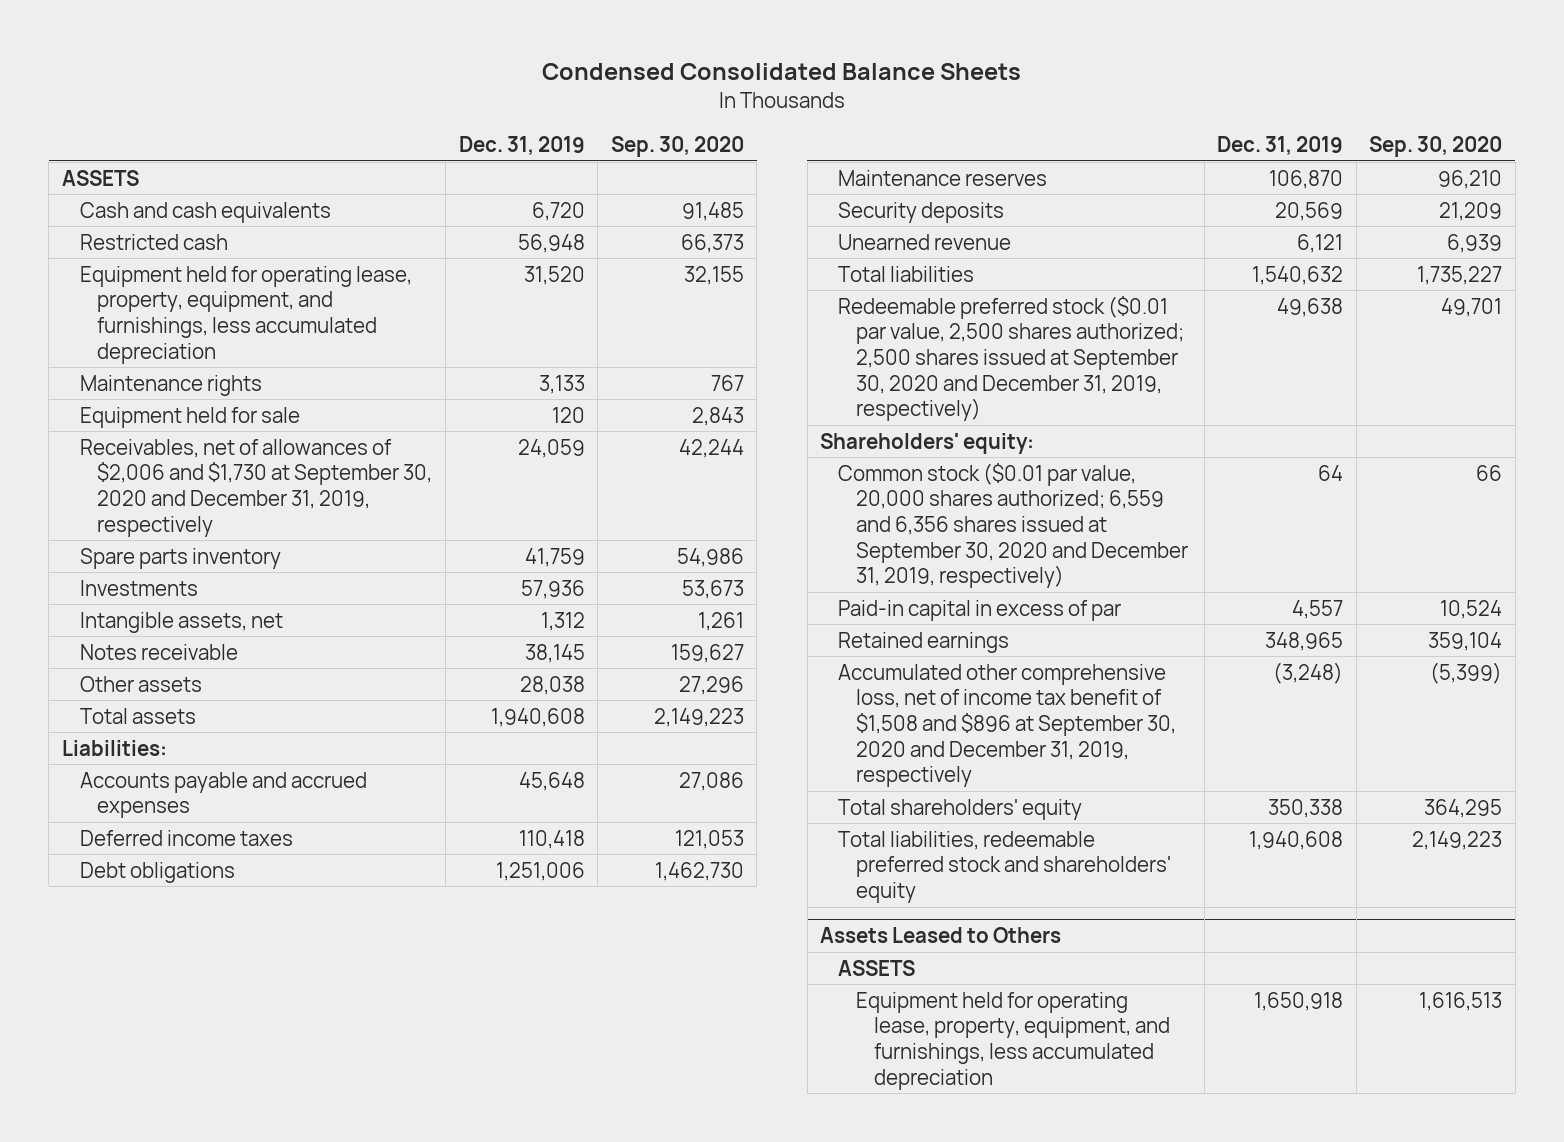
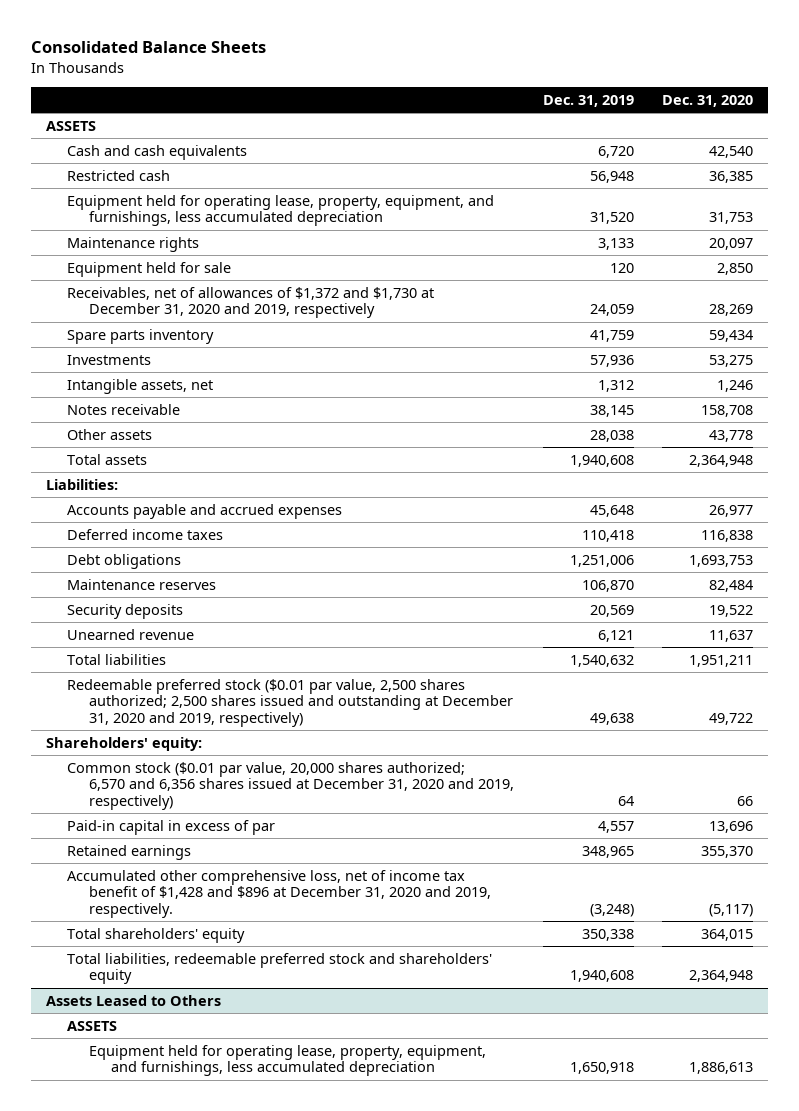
- Condensed Consolidated Balance Sheets
+ Consolidated Balance Sheets
- | Dec. 31, 2019 | Sep. 30, 2020
+ | Dec. 31, 2019 | Dec. 31, 2020
- Receivables, net of allowances of $2,006 and $1,730 at September 30, 2020 and December 31, 2019, respectively | 24,059 | 42,244
+ Receivables, net of allowances of $1,372 and $1,730 at December 31, 2020 and 2019, respectively | 24,059 | 28,269
- Redeemable preferred stock ($0.01 par value, 2,500 shares authorized; 2,500 shares issued at September 30, 2020 and December 31, 2019, respectively) | 49,638 | 49,701
+ Redeemable preferred stock ($0.01 par value, 2,500 shares authorized; 2,500 shares issued and outstanding at December 31, 2020 and 2019, respectively) | 49,638 | 49,722
- Common stock ($0.01 par value, 20,000 shares authorized; 6,559 and 6,356 shares issued at September 30, 2020 and December 31, 2019, respectively) | 64 | 66
+ Common stock ($0.01 par value, 20,000 shares authorized; 6,570 and 6,356 shares issued at December 31, 2020 and 2019, respectively) | 64 | 66
- Accumulated other comprehensive loss, net of income tax benefit of $1,508 and $896 at September 30, 2020 and December 31, 2019, respectively | (3,248) | (5,399)
+ Accumulated other comprehensive loss, net of income tax benefit of $1,428 and $896 at December 31, 2020 and 2019, respectively. | (3,248) | (5,117)

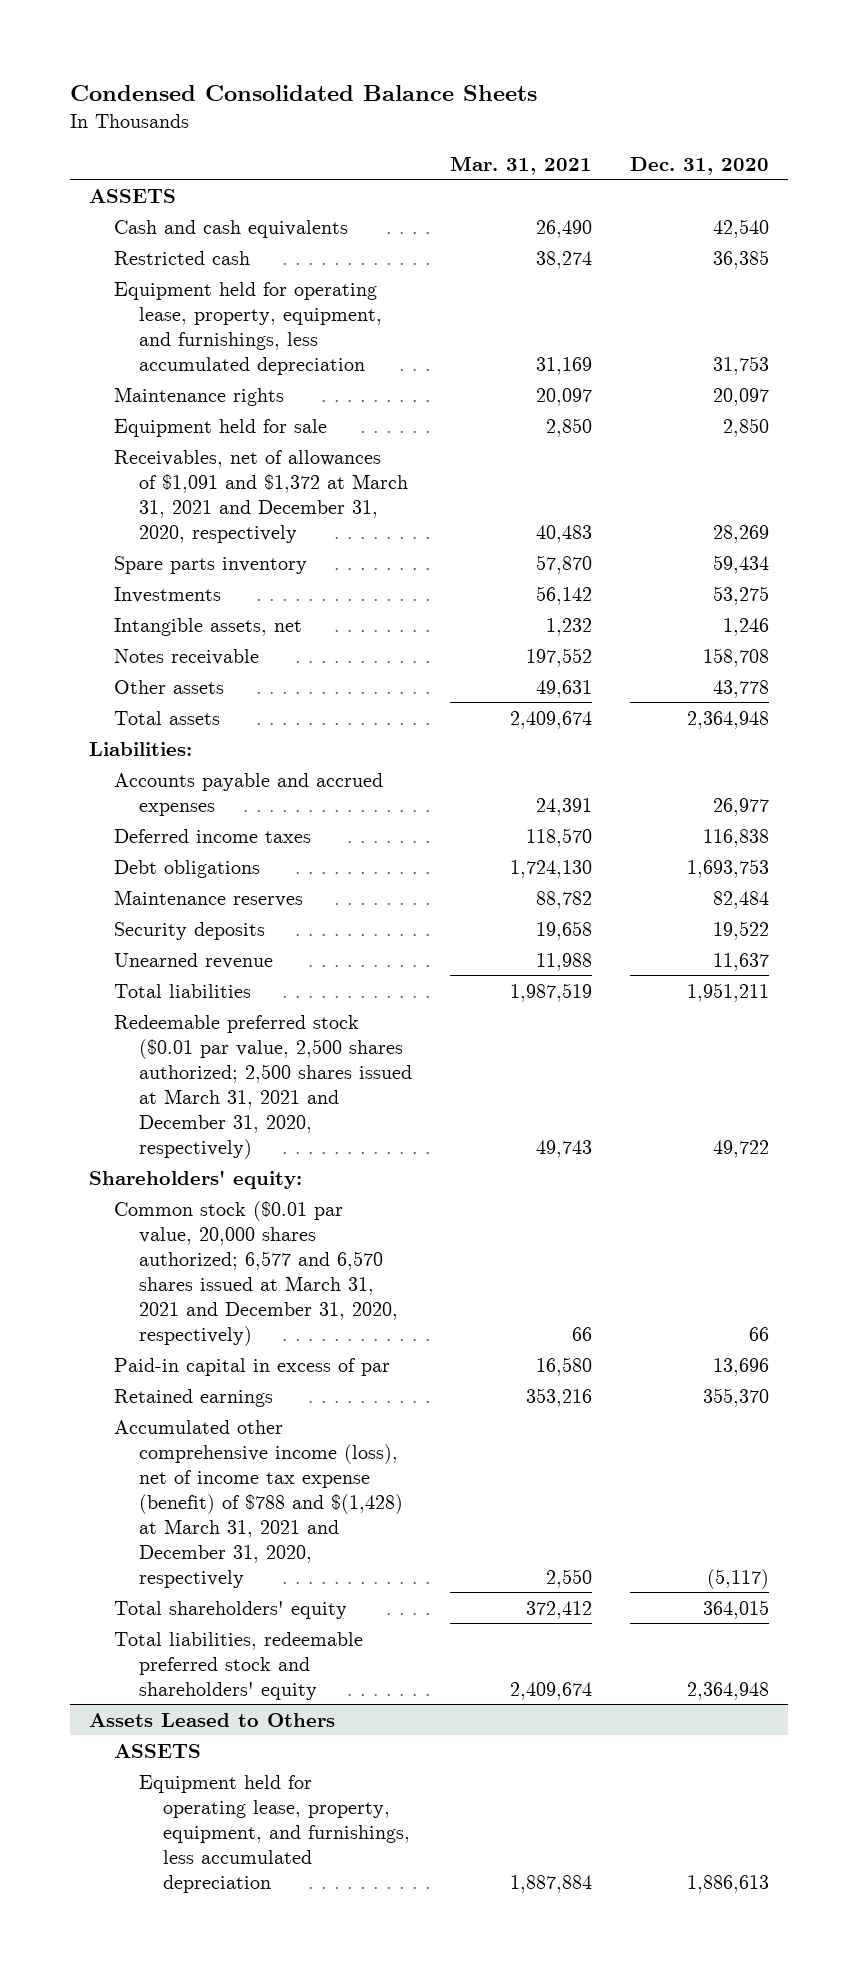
- Consolidated Balance Sheets
+ Condensed Consolidated Balance Sheets
- | Dec. 31, 2019 | Dec. 31, 2020
+ | Mar. 31, 2021 | Dec. 31, 2020
- Receivables, net of allowances of $1,372 and $1,730 at December 31, 2020 and 2019, respectively | 24,059 | 28,269
+ Receivables, net of allowances of $1,091 and $1,372 at March 31, 2021 and December 31, 2020, respectively | 40,483 | 28,269
- Redeemable preferred stock ($0.01 par value, 2,500 shares authorized; 2,500 shares issued and outstanding at December 31, 2020 and 2019, respectively) | 49,638 | 49,722
+ Redeemable preferred stock ($0.01 par value, 2,500 shares authorized; 2,500 shares issued at March 31, 2021 and December 31, 2020, respectively) | 49,743 | 49,722
- Common stock ($0.01 par value, 20,000 shares authorized; 6,570 and 6,356 shares issued at December 31, 2020 and 2019, respectively) | 64 | 66
+ Common stock ($0.01 par value, 20,000 shares authorized; 6,577 and 6,570 shares issued at March 31, 2021 and December 31, 2020, respectively) | 66 | 66
- Accumulated other comprehensive loss, net of income tax benefit of $1,428 and $896 at December 31, 2020 and 2019, respectively. | (3,248) | (5,117)
+ Accumulated other comprehensive income (loss), net of income tax expense (benefit) of $788 and $(1,428) at March 31, 2021 and December 31, 2020, respectively | 2,550 | (5,117)

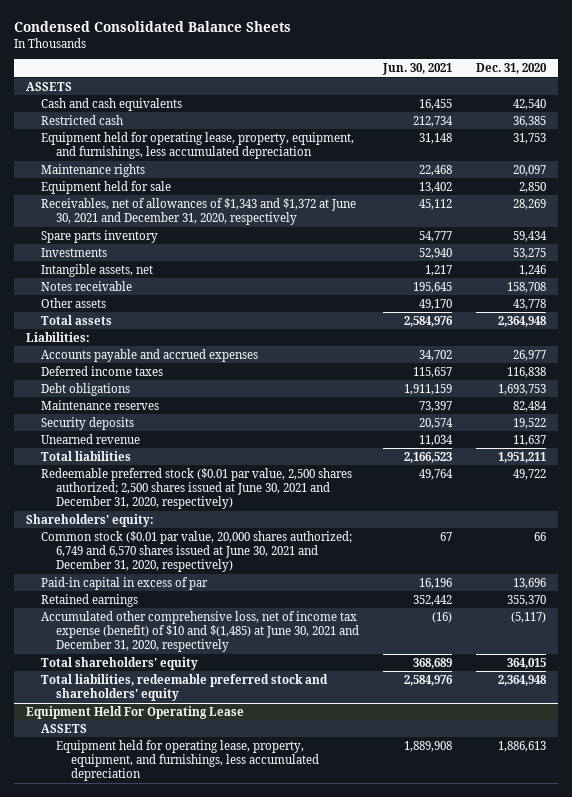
- | Mar. 31, 2021 | Dec. 31, 2020
+ | Jun. 30, 2021 | Dec. 31, 2020
- Receivables, net of allowances of $1,091 and $1,372 at March 31, 2021 and December 31, 2020, respectively | 40,483 | 28,269
+ Receivables, net of allowances of $1,343 and $1,372 at June 30, 2021 and December 31, 2020, respectively | 45,112 | 28,269
- Redeemable preferred stock ($0.01 par value, 2,500 shares authorized; 2,500 shares issued at March 31, 2021 and December 31, 2020, respectively) | 49,743 | 49,722
+ Redeemable preferred stock ($0.01 par value, 2,500 shares authorized; 2,500 shares issued at June 30, 2021 and December 31, 2020, respectively) | 49,764 | 49,722
- Common stock ($0.01 par value, 20,000 shares authorized; 6,577 and 6,570 shares issued at March 31, 2021 and December 31, 2020, respectively) | 66 | 66
+ Common stock ($0.01 par value, 20,000 shares authorized; 6,749 and 6,570 shares issued at June 30, 2021 and December 31, 2020, respectively) | 67 | 66
- Accumulated other comprehensive income (loss), net of income tax expense (benefit) of $788 and $(1,428) at March 31, 2021 and December 31, 2020, respectively | 2,550 | (5,117)
+ Accumulated other comprehensive loss, net of income tax expense (benefit) of $10 and $(1,485) at June 30, 2021 and December 31, 2020, respectively | (16) | (5,117)
- Assets Leased to Others
+ Equipment Held For Operating Lease

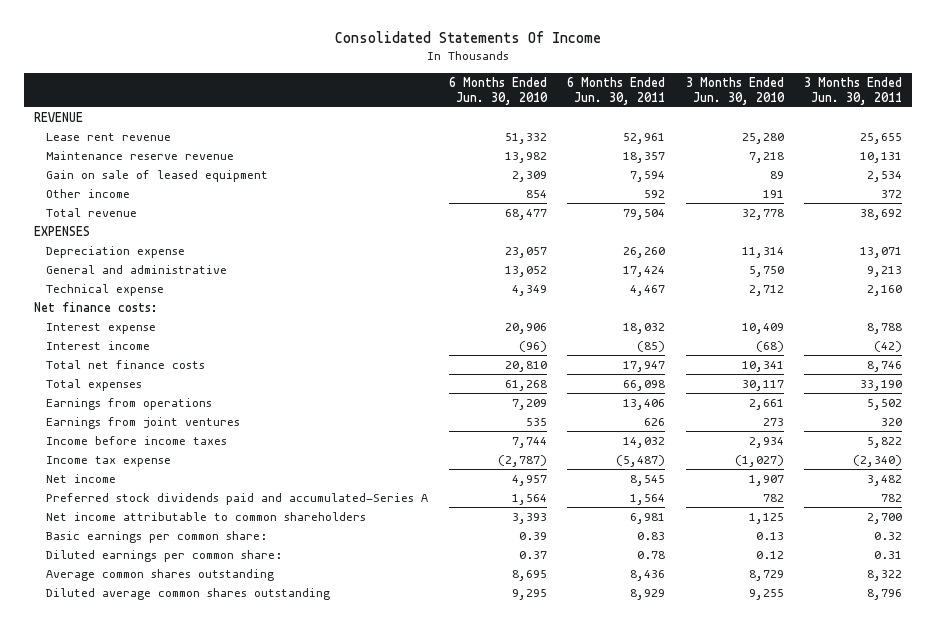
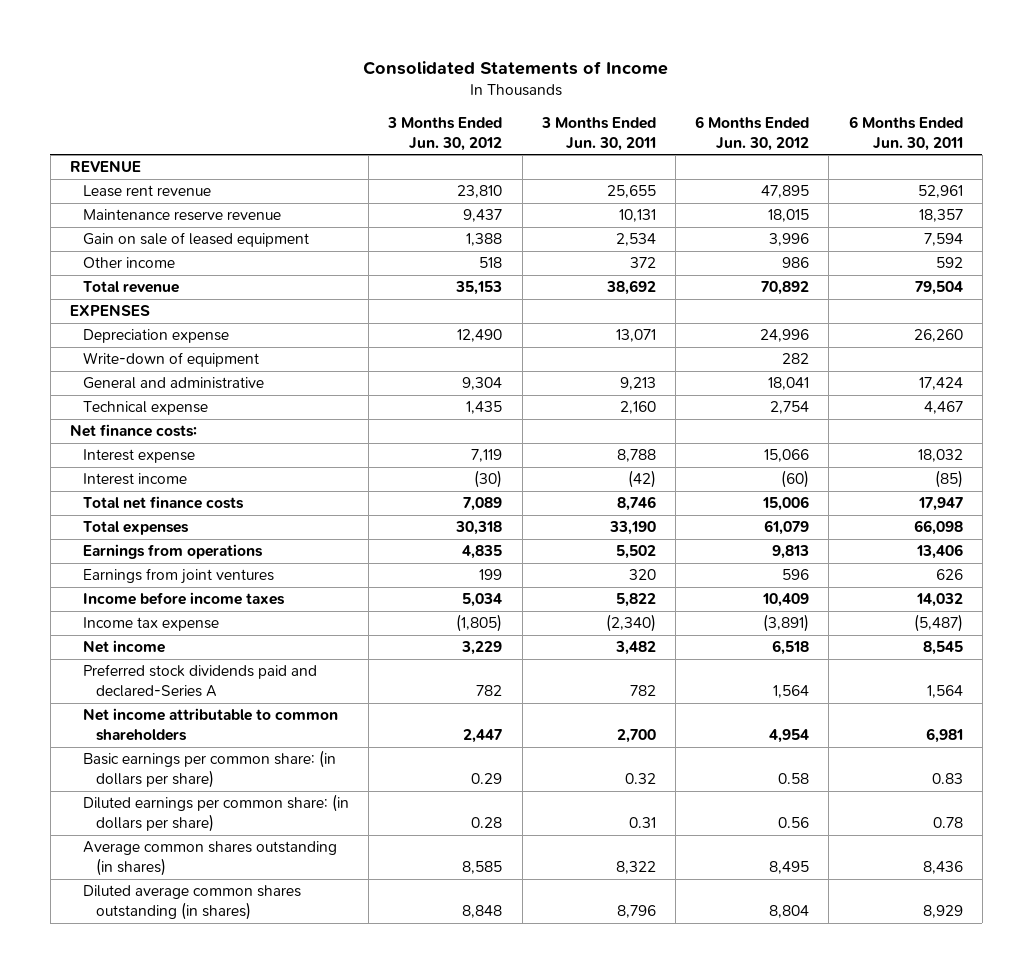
- Consolidated Statements Of Income
+ Consolidated Statements of Income
- | 6 Months Ended Jun. 30, 2010 | 6 Months Ended Jun. 30, 2011 | 3 Months Ended Jun. 30, 2010 | 3 Months Ended Jun. 30, 2011
+ | 3 Months Ended Jun. 30, 2012 | 3 Months Ended Jun. 30, 2011 | 6 Months Ended Jun. 30, 2012 | 6 Months Ended Jun. 30, 2011
+ Write-down of equipment | | | 282 |
- Preferred stock dividends paid and accumulated-Series A | 1,564 | 1,564 | 782 | 782
+ Preferred stock dividends paid and declared-Series A | 782 | 782 | 1,564 | 1,564
- Basic earnings per common share: | 0.39 | 0.83 | 0.13 | 0.32
- Diluted earnings per common share: | 0.37 | 0.78 | 0.12 | 0.31
- Average common shares outstanding | 8,695 | 8,436 | 8,729 | 8,322
- Diluted average common shares outstanding | 9,295 | 8,929 | 9,255 | 8,796
+ Basic earnings per common share: (in dollars per share) | 0.29 | 0.32 | 0.58 | 0.83
+ Diluted earnings per common share: (in dollars per share) | 0.28 | 0.31 | 0.56 | 0.78
+ Average common shares outstanding (in shares) | 8,585 | 8,322 | 8,495 | 8,436
+ Diluted average common shares outstanding (in shares) | 8,848 | 8,796 | 8,804 | 8,929

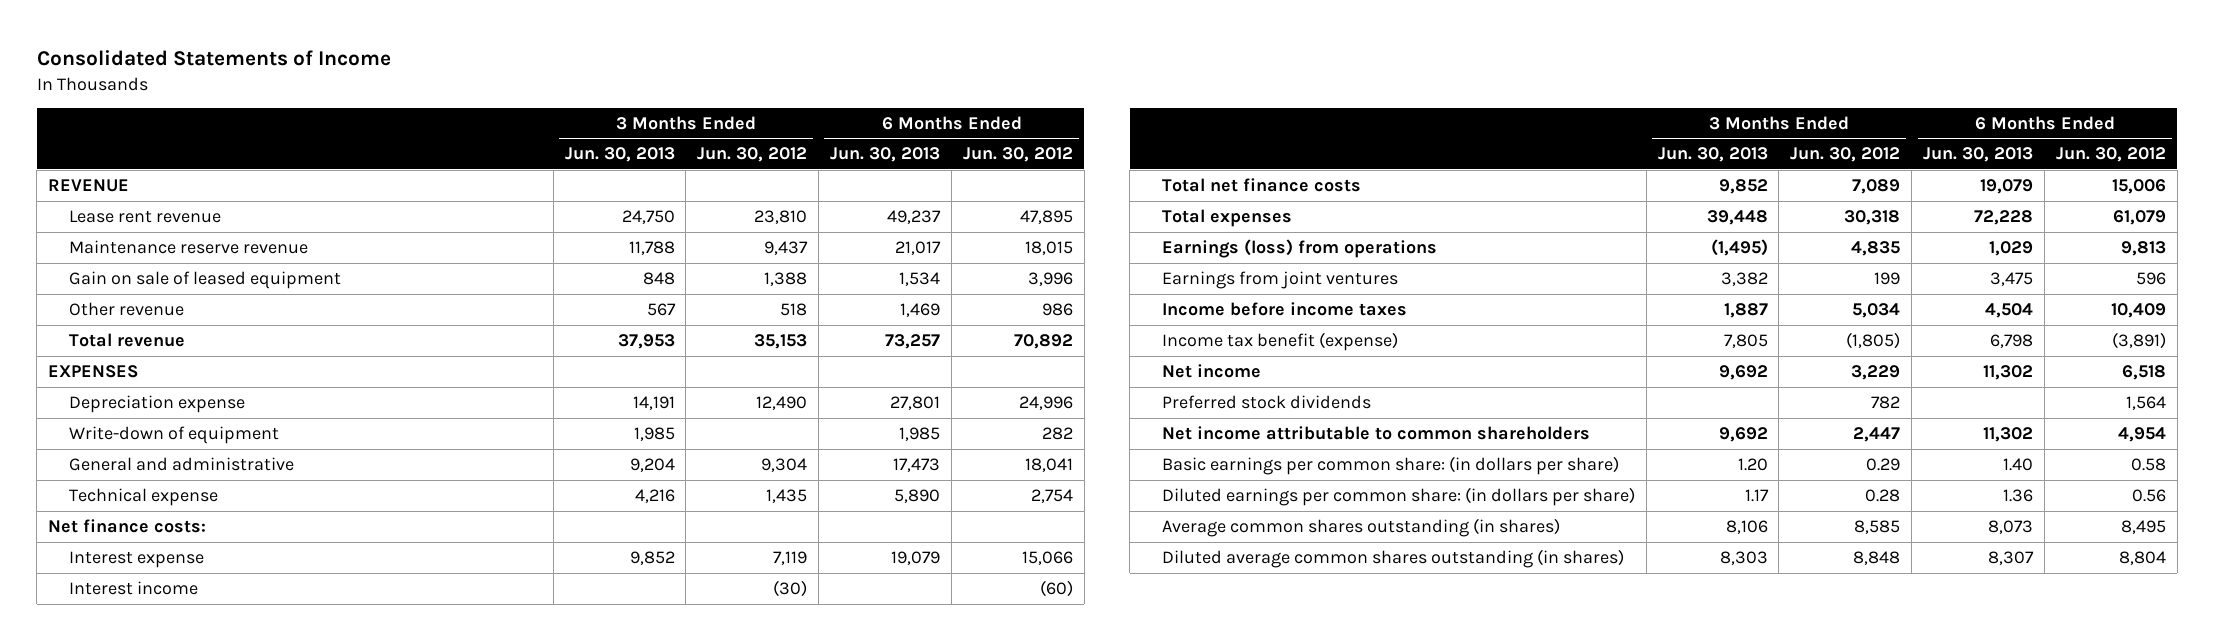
- | 3 Months Ended Jun. 30, 2012 | 3 Months Ended Jun. 30, 2011 | 6 Months Ended Jun. 30, 2012 | 6 Months Ended Jun. 30, 2011
+ | 3 Months Ended Jun. 30, 2013 | 3 Months Ended Jun. 30, 2012 | 6 Months Ended Jun. 30, 2013 | 6 Months Ended Jun. 30, 2012
- Other income | 518 | 372 | 986 | 592
+ Other revenue | 567 | 518 | 1,469 | 986
- Earnings from operations | 4,835 | 5,502 | 9,813 | 13,406
+ Earnings (loss) from operations | (1,495) | 4,835 | 1,029 | 9,813
- Income tax expense | (1,805) | (2,340) | (3,891) | (5,487)
+ Income tax benefit (expense) | 7,805 | (1,805) | 6,798 | (3,891)
- Preferred stock dividends paid and declared-Series A | 782 | 782 | 1,564 | 1,564
+ Preferred stock dividends | | 782 | | 1,564

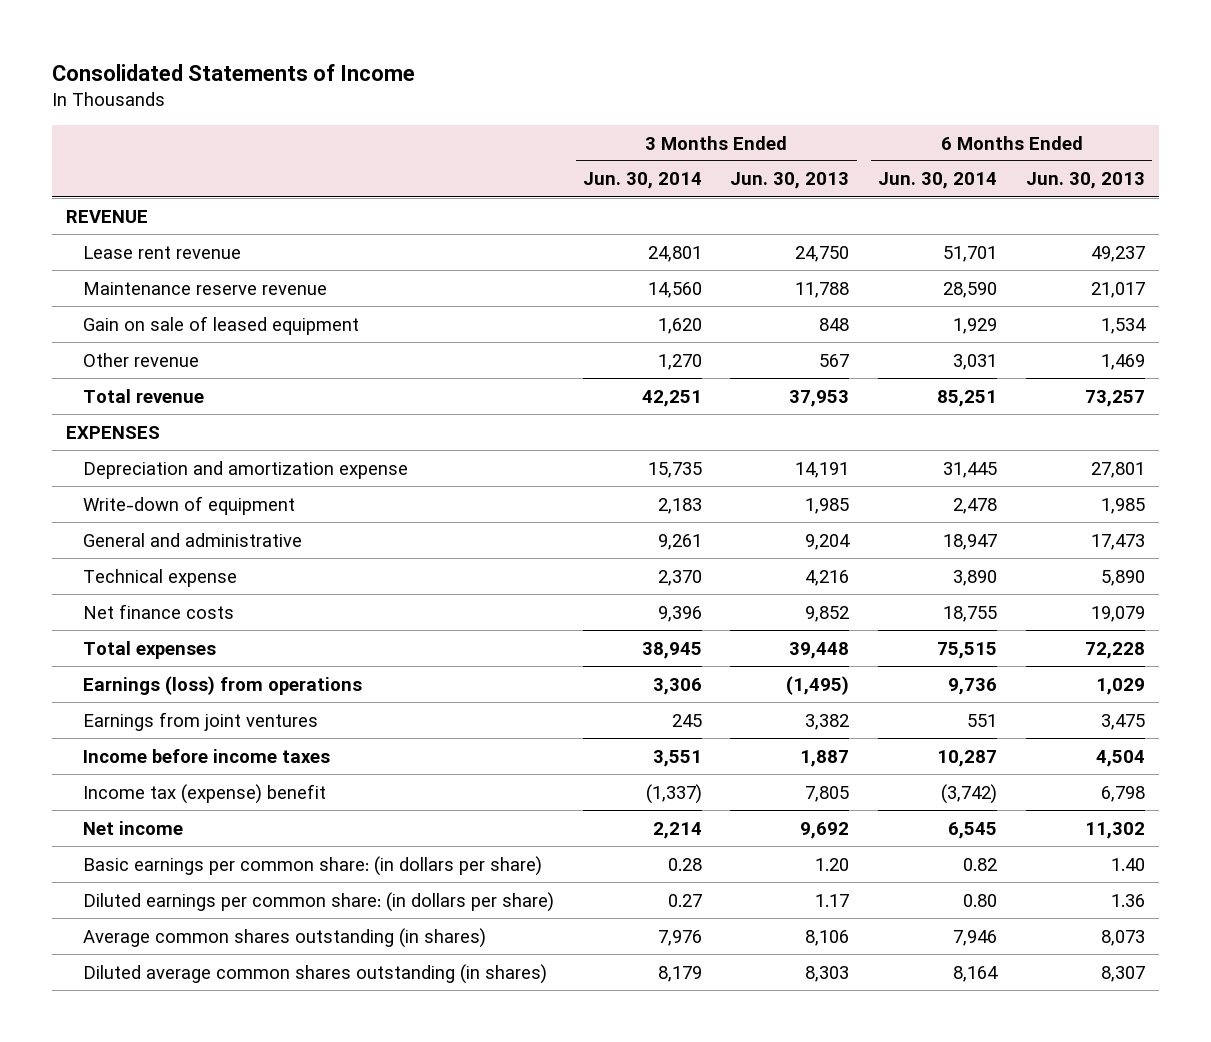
- | 3 Months Ended Jun. 30, 2013 | 3 Months Ended Jun. 30, 2012 | 6 Months Ended Jun. 30, 2013 | 6 Months Ended Jun. 30, 2012
+ | 3 Months Ended Jun. 30, 2014 | 3 Months Ended Jun. 30, 2013 | 6 Months Ended Jun. 30, 2014 | 6 Months Ended Jun. 30, 2013
- Depreciation expense | 14,191 | 12,490 | 27,801 | 24,996
+ Depreciation and amortization expense | 15,735 | 14,191 | 31,445 | 27,801
- Net finance costs:
- Interest expense | 9,852 | 7,119 | 19,079 | 15,066
- Interest income | | (30) | | (60)
- Total net finance costs | 9,852 | 7,089 | 19,079 | 15,006
+ Net finance costs | 9,396 | 9,852 | 18,755 | 19,079
- Income tax benefit (expense) | 7,805 | (1,805) | 6,798 | (3,891)
+ Income tax (expense) benefit | (1,337) | 7,805 | (3,742) | 6,798
- Preferred stock dividends | | 782 | | 1,564
- Net income attributable to common shareholders | 9,692 | 2,447 | 11,302 | 4,954

